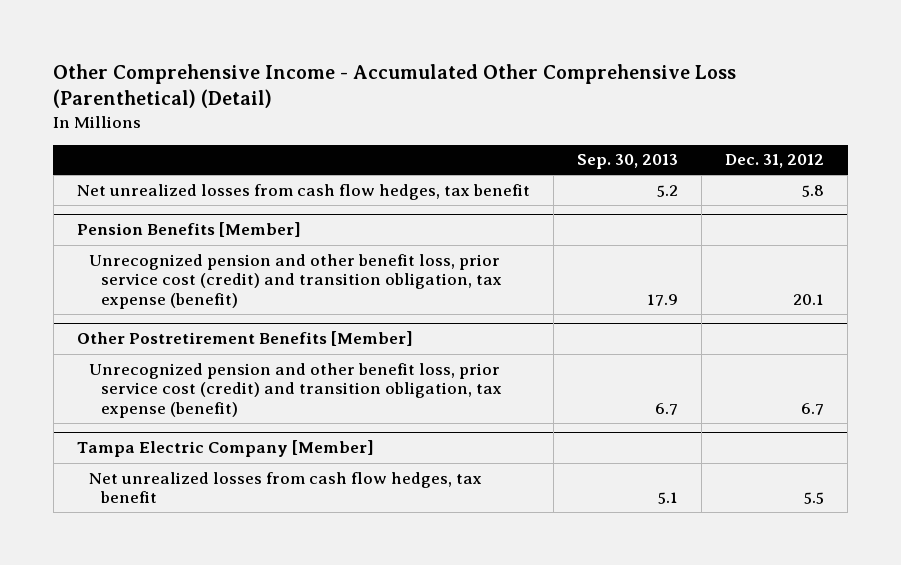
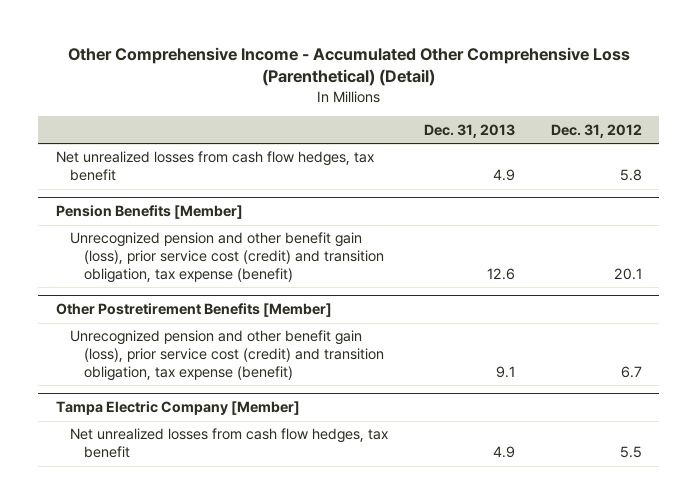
- | Sep. 30, 2013 | Dec. 31, 2012
+ | Dec. 31, 2013 | Dec. 31, 2012
@ Pension Benefits [Member]
- Unrecognized pension and other benefit loss, prior service cost (credit) and transition obligation, tax expense (benefit) | 17.9 | 20.1
+ Unrecognized pension and other benefit gain (loss), prior service cost (credit) and transition obligation, tax expense (benefit) | 12.6 | 20.1
@ Other Postretirement Benefits [Member]
- Unrecognized pension and other benefit loss, prior service cost (credit) and transition obligation, tax expense (benefit) | 6.7 | 6.7
+ Unrecognized pension and other benefit gain (loss), prior service cost (credit) and transition obligation, tax expense (benefit) | 9.1 | 6.7

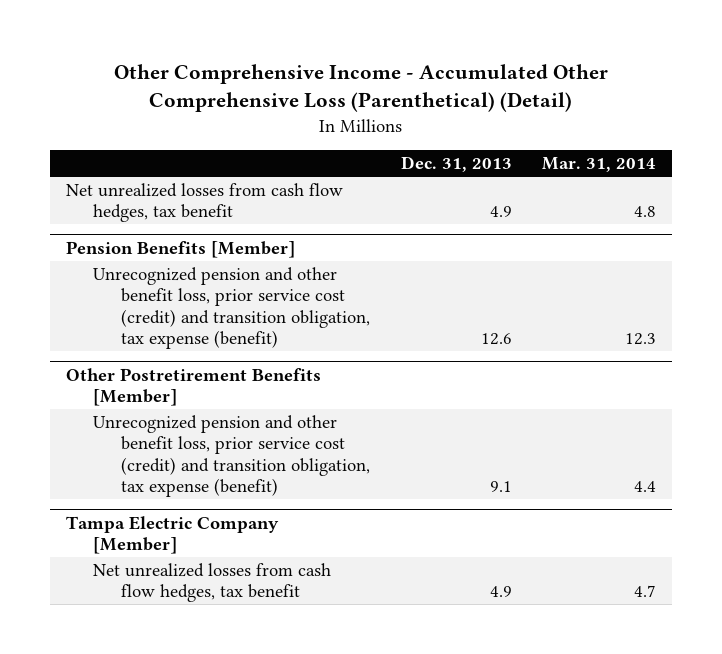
- | Dec. 31, 2013 | Dec. 31, 2012
+ | Dec. 31, 2013 | Mar. 31, 2014
@ Pension Benefits [Member]
- Unrecognized pension and other benefit gain (loss), prior service cost (credit) and transition obligation, tax expense (benefit) | 12.6 | 20.1
+ Unrecognized pension and other benefit loss, prior service cost (credit) and transition obligation, tax expense (benefit) | 12.6 | 12.3
@ Other Postretirement Benefits [Member]
- Unrecognized pension and other benefit gain (loss), prior service cost (credit) and transition obligation, tax expense (benefit) | 9.1 | 6.7
+ Unrecognized pension and other benefit loss, prior service cost (credit) and transition obligation, tax expense (benefit) | 9.1 | 4.4

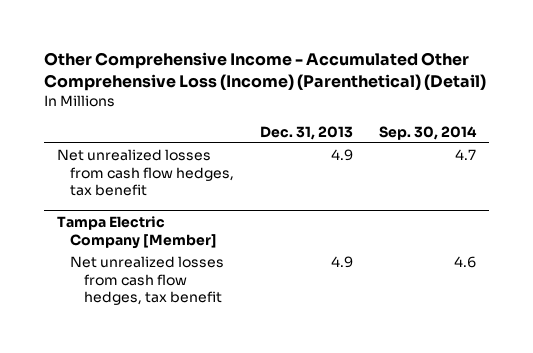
- Other Comprehensive Income - Accumulated Other Comprehensive Loss (Parenthetical) (Detail)
+ Other Comprehensive Income - Accumulated Other Comprehensive Loss (Income) (Parenthetical) (Detail)
- | Dec. 31, 2013 | Mar. 31, 2014
+ | Dec. 31, 2013 | Sep. 30, 2014
- Pension Benefits [Member]
- Unrecognized pension and other benefit loss, prior service cost (credit) and transition obligation, tax expense (benefit) | 12.6 | 12.3
- Other Postretirement Benefits [Member]
- Unrecognized pension and other benefit loss, prior service cost (credit) and transition obligation, tax expense (benefit) | 9.1 | 4.4

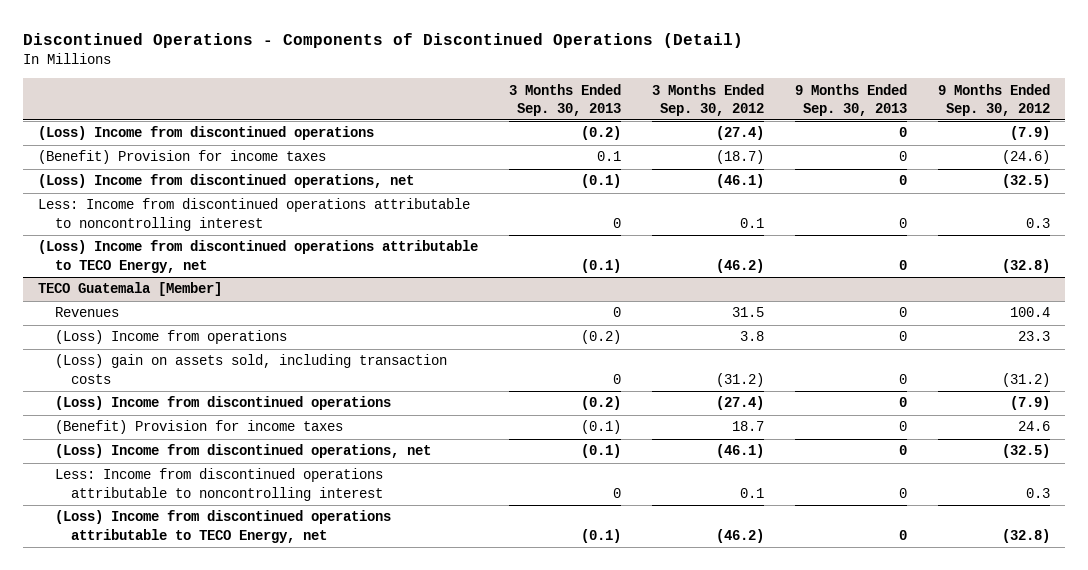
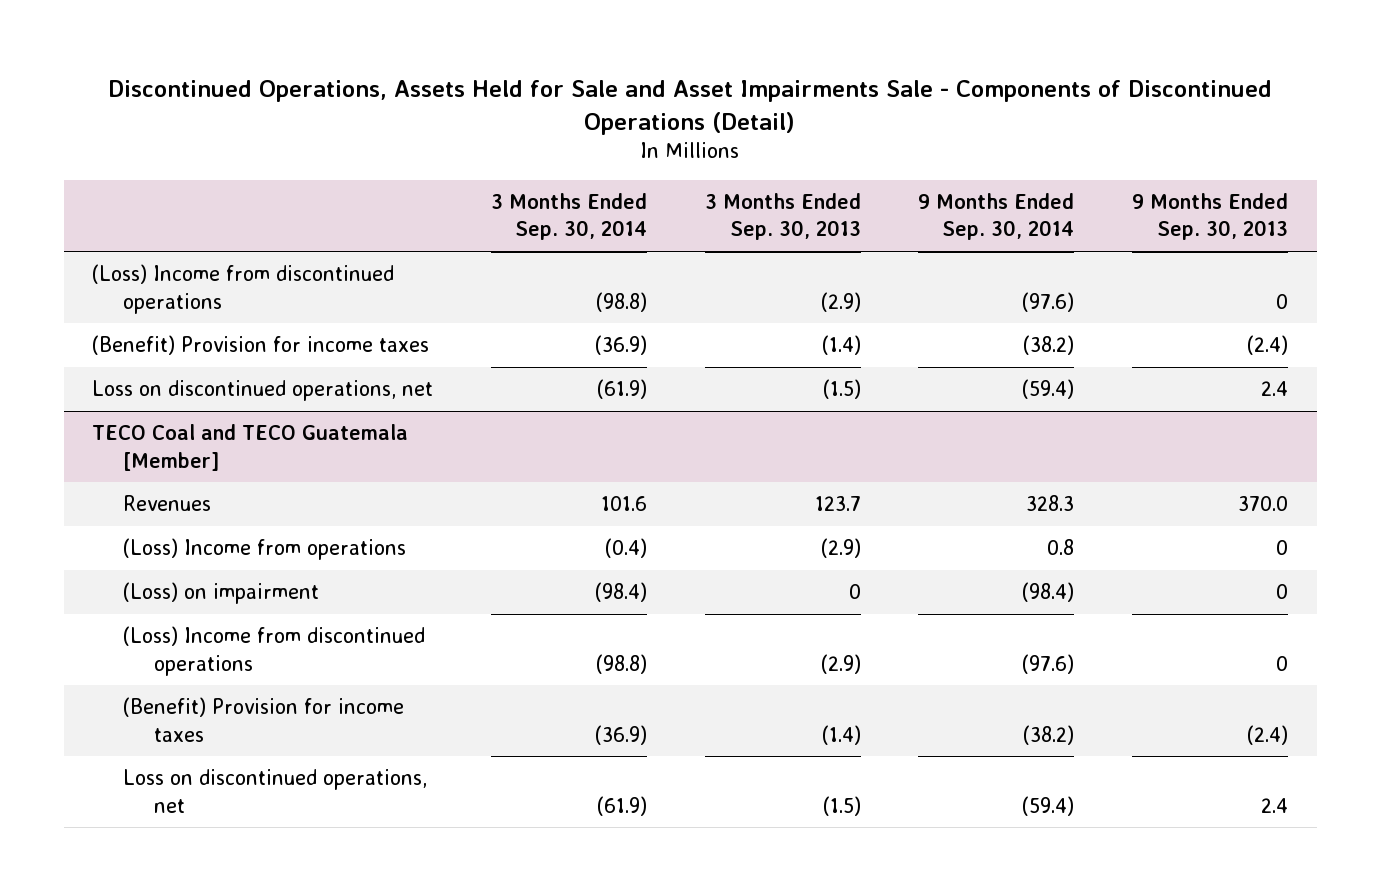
- Discontinued Operations - Components of Discontinued Operations (Detail)
+ Discontinued Operations, Assets Held for Sale and Asset Impairments Sale - Components of Discontinued Operations (Detail)
- | 3 Months Ended Sep. 30, 2013 | 3 Months Ended Sep. 30, 2012 | 9 Months Ended Sep. 30, 2013 | 9 Months Ended Sep. 30, 2012
+ | 3 Months Ended Sep. 30, 2014 | 3 Months Ended Sep. 30, 2013 | 9 Months Ended Sep. 30, 2014 | 9 Months Ended Sep. 30, 2013
- (Loss) Income from discontinued operations | (0.2) | (27.4) | 0 | (7.9)
- (Benefit) Provision for income taxes | 0.1 | (18.7) | 0 | (24.6)
- (Loss) Income from discontinued operations, net | (0.1) | (46.1) | 0 | (32.5)
- Less: Income from discontinued operations attributable to noncontrolling interest | 0 | 0.1 | 0 | 0.3
- (Loss) Income from discontinued operations attributable to TECO Energy, net | (0.1) | (46.2) | 0 | (32.8)
- TECO Guatemala [Member]
- Revenues | 0 | 31.5 | 0 | 100.4
- (Loss) Income from operations | (0.2) | 3.8 | 0 | 23.3
- (Loss) gain on assets sold, including transaction costs | 0 | (31.2) | 0 | (31.2)
- (Loss) Income from discontinued operations | (0.2) | (27.4) | 0 | (7.9)
- (Benefit) Provision for income taxes | (0.1) | 18.7 | 0 | 24.6
- (Loss) Income from discontinued operations, net | (0.1) | (46.1) | 0 | (32.5)
- Less: Income from discontinued operations attributable to noncontrolling interest | 0 | 0.1 | 0 | 0.3
- (Loss) Income from discontinued operations attributable to TECO Energy, net | (0.1) | (46.2) | 0 | (32.8)
+ (Loss) Income from discontinued operations | (98.8) | (2.9) | (97.6) | 0
+ (Benefit) Provision for income taxes | (36.9) | (1.4) | (38.2) | (2.4)
+ Loss on discontinued operations, net | (61.9) | (1.5) | (59.4) | 2.4
+ TECO Coal and TECO Guatemala [Member]
+ Revenues | 101.6 | 123.7 | 328.3 | 370.0
+ (Loss) Income from operations | (0.4) | (2.9) | 0.8 | 0
+ (Loss) on impairment | (98.4) | 0 | (98.4) | 0
+ (Loss) Income from discontinued operations | (98.8) | (2.9) | (97.6) | 0
+ (Benefit) Provision for income taxes | (36.9) | (1.4) | (38.2) | (2.4)
+ Loss on discontinued operations, net | (61.9) | (1.5) | (59.4) | 2.4

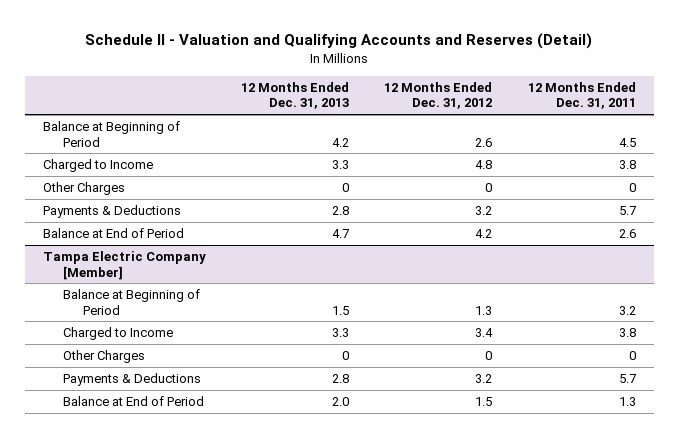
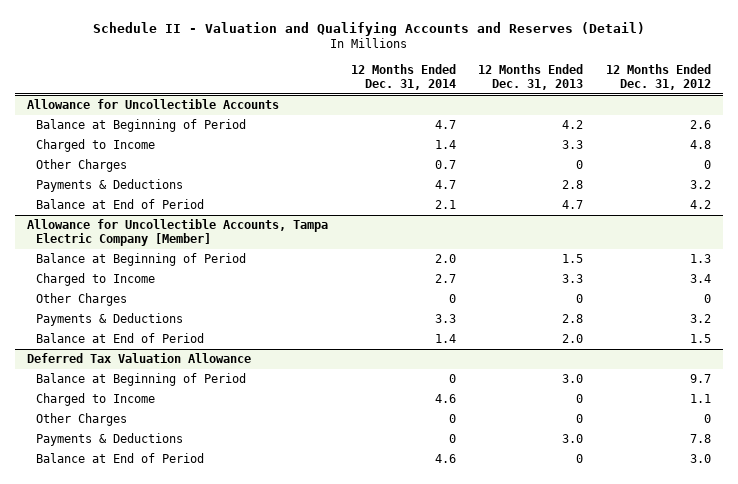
- | 12 Months Ended Dec. 31, 2013 | 12 Months Ended Dec. 31, 2012 | 12 Months Ended Dec. 31, 2011
+ | 12 Months Ended Dec. 31, 2014 | 12 Months Ended Dec. 31, 2013 | 12 Months Ended Dec. 31, 2012
+ Allowance for Uncollectible Accounts
- Tampa Electric Company [Member]
+ Allowance for Uncollectible Accounts, Tampa Electric Company [Member]
+ Deferred Tax Valuation Allowance
+ Balance at Beginning of Period | 0 | 3.0 | 9.7
+ Charged to Income | 4.6 | 0 | 1.1
+ Other Charges | 0 | 0 | 0
+ Payments & Deductions | 0 | 3.0 | 7.8
+ Balance at End of Period | 4.6 | 0 | 3.0

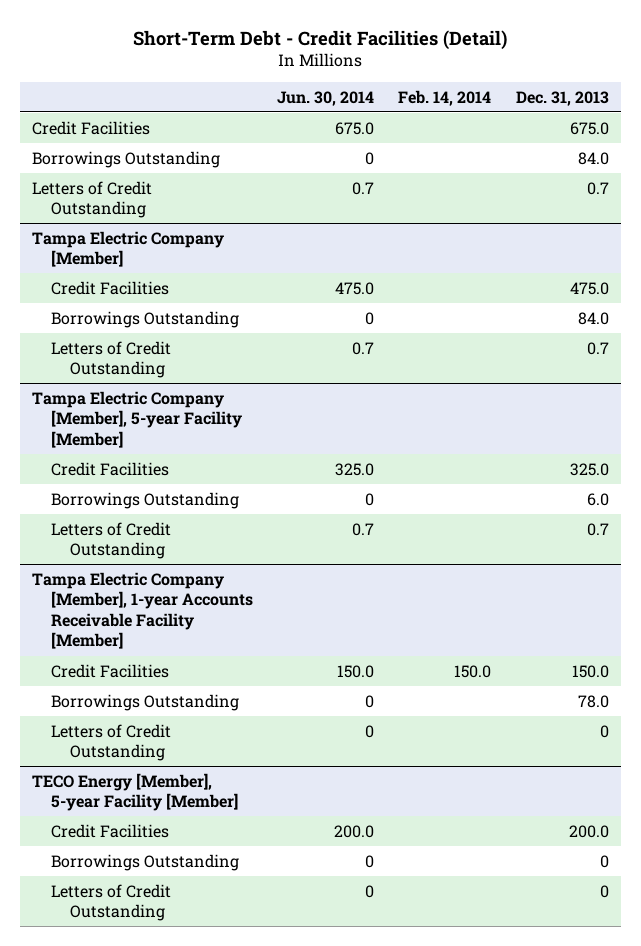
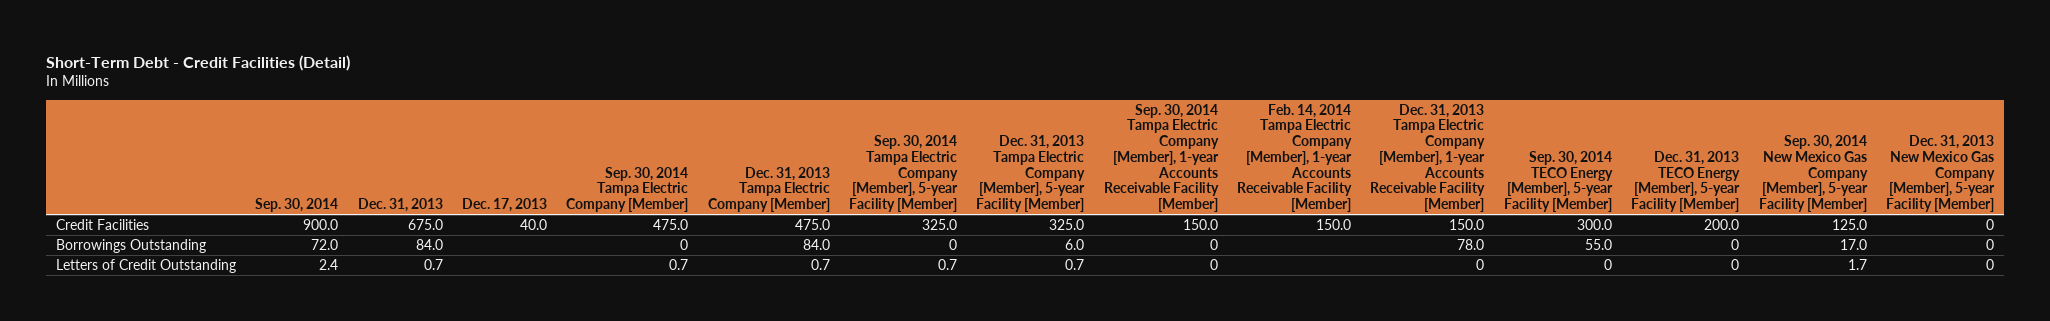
- | Jun. 30, 2014 | Feb. 14, 2014 | Dec. 31, 2013
+ | Sep. 30, 2014 | Dec. 31, 2013 | Dec. 17, 2013 | Sep. 30, 2014 Tampa Electric Company [Member] | Dec. 31, 2013 Tampa Electric Company [Member] | Sep. 30, 2014 Tampa Electric Company [Member], 5-year Facility [Member] | Dec. 31, 2013 Tampa Electric Company [Member], 5-year Facility [Member] | Sep. 30, 2014 Tampa Electric Company [Member], 1-year Accounts Receivable Facility [Member] | Feb. 14, 2014 Tampa Electric Company [Member], 1-year Accounts Receivable Facility [Member] | Dec. 31, 2013 Tampa Electric Company [Member], 1-year Accounts Receivable Facility [Member] | Sep. 30, 2014 TECO Energy [Member], 5-year Facility [Member] | Dec. 31, 2013 TECO Energy [Member], 5-year Facility [Member] | Sep. 30, 2014 New Mexico Gas Company [Member], 5-year Facility [Member] | Dec. 31, 2013 New Mexico Gas Company [Member], 5-year Facility [Member]
- Tampa Electric Company [Member]
- Credit Facilities | 475.0 | | 475.0
- Borrowings Outstanding | 0 | | 84.0
- Letters of Credit Outstanding | 0.7 | | 0.7
- Tampa Electric Company [Member], 5-year Facility [Member]
- Credit Facilities | 325.0 | | 325.0
- Borrowings Outstanding | 0 | | 6.0
- Letters of Credit Outstanding | 0.7 | | 0.7
- Tampa Electric Company [Member], 1-year Accounts Receivable Facility [Member]
- Credit Facilities | 150.0 | 150.0 | 150.0
- Borrowings Outstanding | 0 | | 78.0
- Letters of Credit Outstanding | 0 | | 0
- TECO Energy [Member], 5-year Facility [Member]
- Credit Facilities | 200.0 | | 200.0
- Borrowings Outstanding | 0 | | 0
- Letters of Credit Outstanding | 0 | | 0

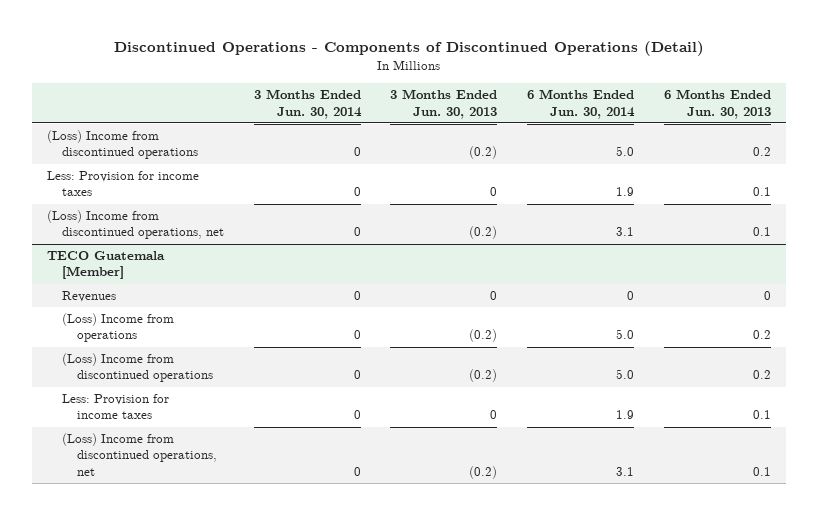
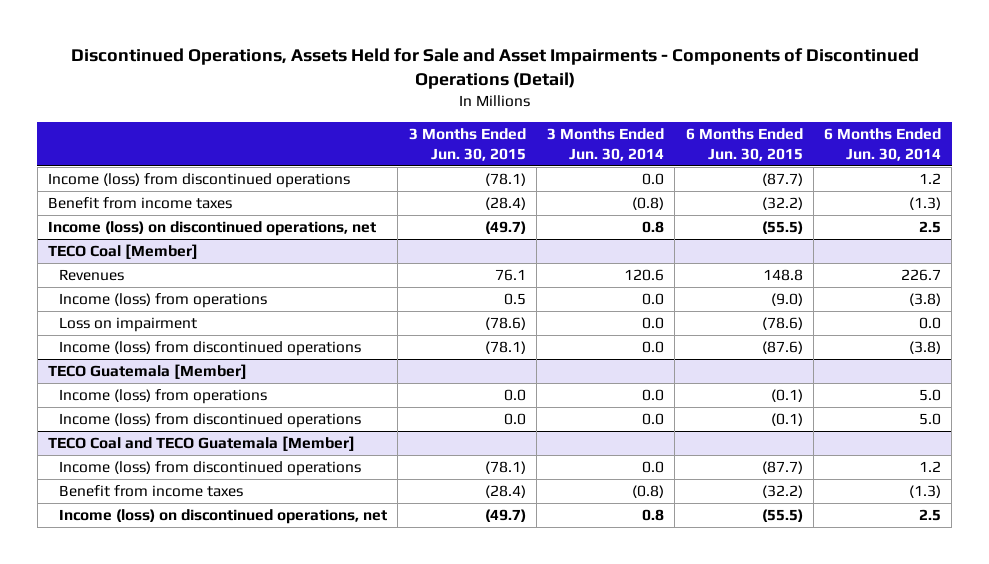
- Discontinued Operations - Components of Discontinued Operations (Detail)
+ Discontinued Operations, Assets Held for Sale and Asset Impairments - Components of Discontinued Operations (Detail)
- | 3 Months Ended Jun. 30, 2014 | 3 Months Ended Jun. 30, 2013 | 6 Months Ended Jun. 30, 2014 | 6 Months Ended Jun. 30, 2013
+ | 3 Months Ended Jun. 30, 2015 | 3 Months Ended Jun. 30, 2014 | 6 Months Ended Jun. 30, 2015 | 6 Months Ended Jun. 30, 2014
- (Loss) Income from discontinued operations | 0 | (0.2) | 5.0 | 0.2
- Less: Provision for income taxes | 0 | 0 | 1.9 | 0.1
- (Loss) Income from discontinued operations, net | 0 | (0.2) | 3.1 | 0.1
+ Income (loss) from discontinued operations | (78.1) | 0.0 | (87.7) | 1.2
+ Benefit from income taxes | (28.4) | (0.8) | (32.2) | (1.3)
+ Income (loss) on discontinued operations, net | (49.7) | 0.8 | (55.5) | 2.5
+ TECO Coal [Member]
+ Revenues | 76.1 | 120.6 | 148.8 | 226.7
+ Income (loss) from operations | 0.5 | 0.0 | (9.0) | (3.8)
+ Loss on impairment | (78.6) | 0.0 | (78.6) | 0.0
+ Income (loss) from discontinued operations | (78.1) | 0.0 | (87.6) | (3.8)
@ TECO Guatemala [Member]
- Revenues | 0 | 0 | 0 | 0
- (Loss) Income from operations | 0 | (0.2) | 5.0 | 0.2
- (Loss) Income from discontinued operations | 0 | (0.2) | 5.0 | 0.2
- Less: Provision for income taxes | 0 | 0 | 1.9 | 0.1
- (Loss) Income from discontinued operations, net | 0 | (0.2) | 3.1 | 0.1
+ Income (loss) from operations | 0.0 | 0.0 | (0.1) | 5.0
+ Income (loss) from discontinued operations | 0.0 | 0.0 | (0.1) | 5.0
+ TECO Coal and TECO Guatemala [Member]
+ Income (loss) from discontinued operations | (78.1) | 0.0 | (87.7) | 1.2
+ Benefit from income taxes | (28.4) | (0.8) | (32.2) | (1.3)
+ Income (loss) on discontinued operations, net | (49.7) | 0.8 | (55.5) | 2.5

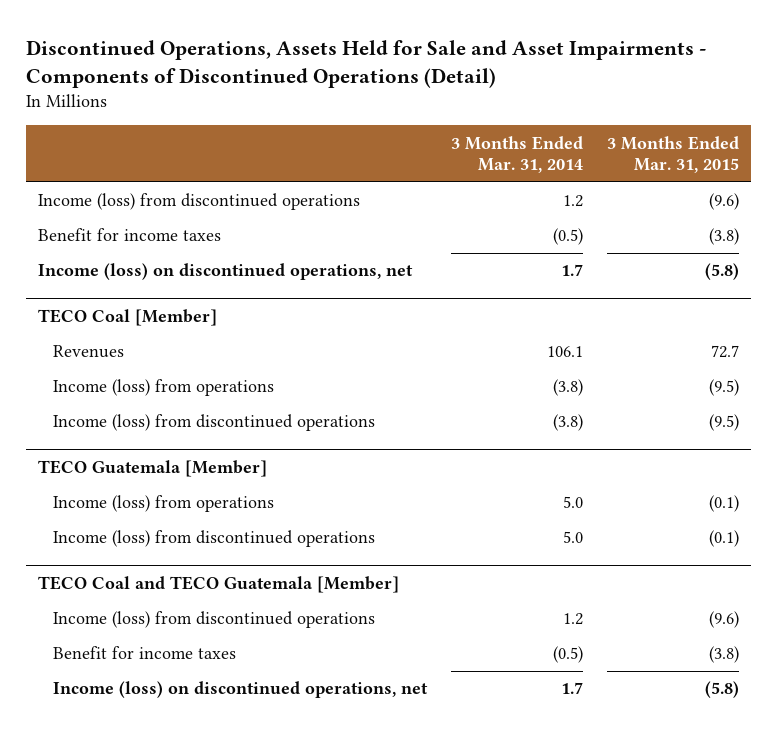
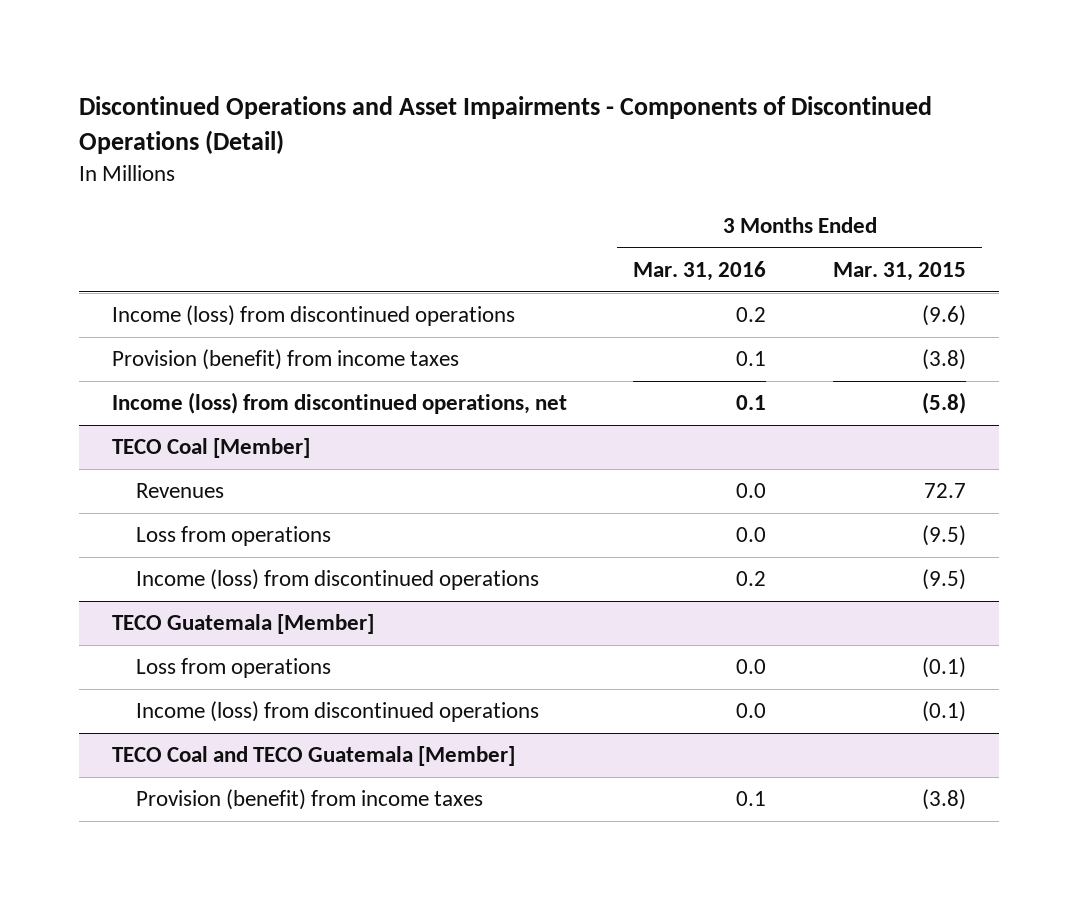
- Discontinued Operations, Assets Held for Sale and Asset Impairments - Components of Discontinued Operations (Detail)
+ Discontinued Operations and Asset Impairments - Components of Discontinued Operations (Detail)
- | 3 Months Ended Mar. 31, 2014 | 3 Months Ended Mar. 31, 2015
+ | 3 Months Ended Mar. 31, 2016 | 3 Months Ended Mar. 31, 2015
- Benefit for income taxes | (0.5) | (3.8)
- Income (loss) on discontinued operations, net | 1.7 | (5.8)
+ Provision (benefit) from income taxes | 0.1 | (3.8)
+ Income (loss) from discontinued operations, net | 0.1 | (5.8)
@ TECO Coal [Member]
- Income (loss) from operations | (3.8) | (9.5)
+ Loss from operations | 0.0 | (9.5)
@ TECO Guatemala [Member]
- Income (loss) from operations | 5.0 | (0.1)
+ Loss from operations | 0.0 | (0.1)
@ TECO Coal and TECO Guatemala [Member]
- Income (loss) from discontinued operations | 1.2 | (9.6)
- Benefit for income taxes | (0.5) | (3.8)
- Income (loss) on discontinued operations, net | 1.7 | (5.8)
+ Provision (benefit) from income taxes | 0.1 | (3.8)

